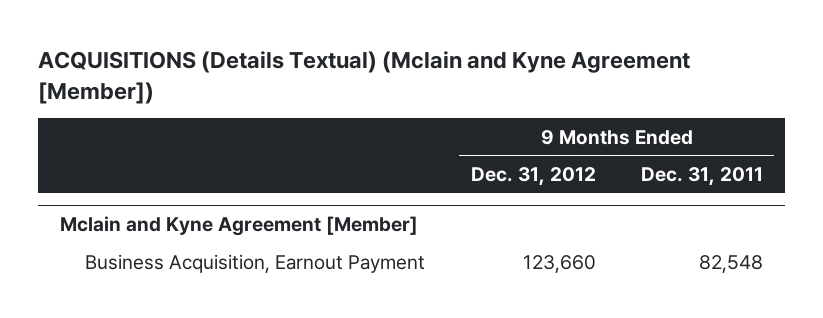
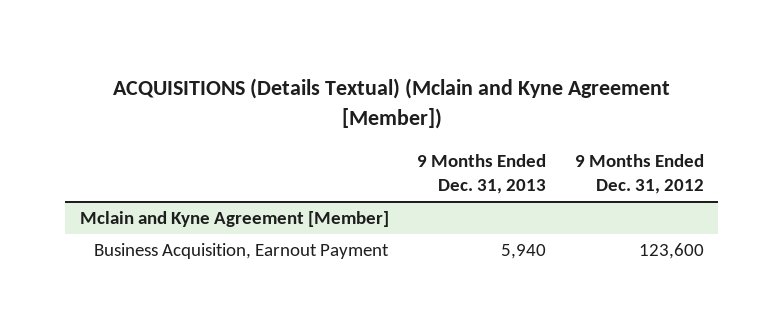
- | 9 Months Ended Dec. 31, 2012 | 9 Months Ended Dec. 31, 2011
+ | 9 Months Ended Dec. 31, 2013 | 9 Months Ended Dec. 31, 2012
@ Mclain and Kyne Agreement [Member]
- Business Acquisition, Earnout Payment | 123,660 | 82,548
+ Business Acquisition, Earnout Payment | 5,940 | 123,600

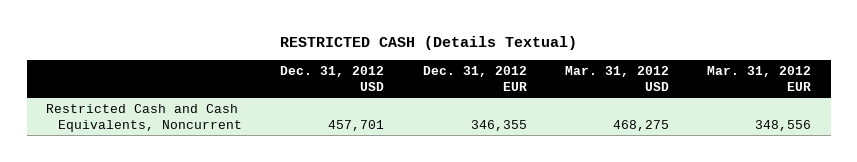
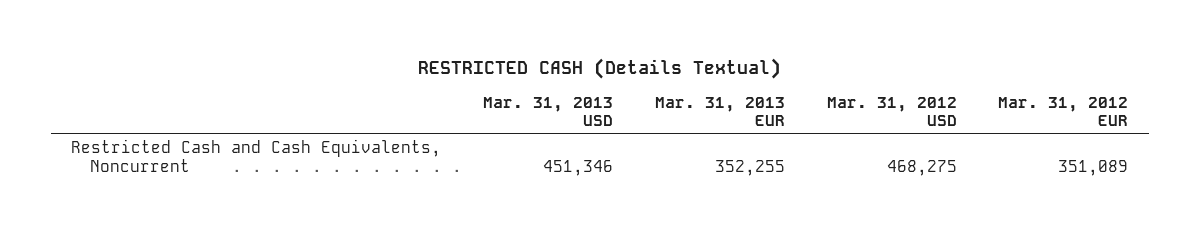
- | Dec. 31, 2012 USD | Dec. 31, 2012 EUR | Mar. 31, 2012 USD | Mar. 31, 2012 EUR
+ | Mar. 31, 2013 USD | Mar. 31, 2013 EUR | Mar. 31, 2012 USD | Mar. 31, 2012 EUR
- Restricted Cash and Cash Equivalents, Noncurrent | 457,701 | 346,355 | 468,275 | 348,556
+ Restricted Cash and Cash Equivalents, Noncurrent | 451,346 | 352,255 | 468,275 | 351,089

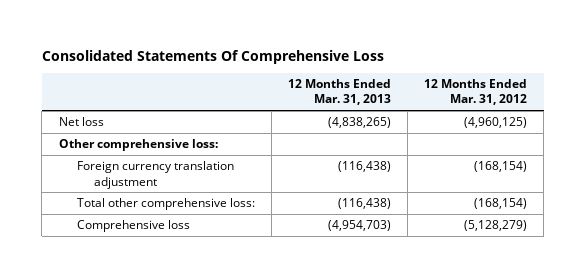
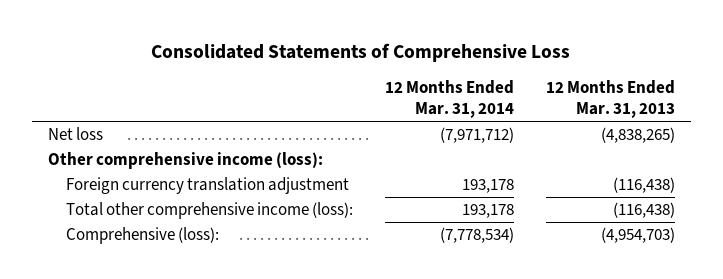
- Consolidated Statements Of Comprehensive Loss
+ Consolidated Statements of Comprehensive Loss
- | 12 Months Ended Mar. 31, 2013 | 12 Months Ended Mar. 31, 2012
+ | 12 Months Ended Mar. 31, 2014 | 12 Months Ended Mar. 31, 2013
- Other comprehensive loss:
+ Other comprehensive income (loss):
- Total other comprehensive loss: | (116,438) | (168,154)
- Comprehensive loss | (4,954,703) | (5,128,279)
+ Total other comprehensive income (loss): | 193,178 | (116,438)
+ Comprehensive (loss): | (7,778,534) | (4,954,703)

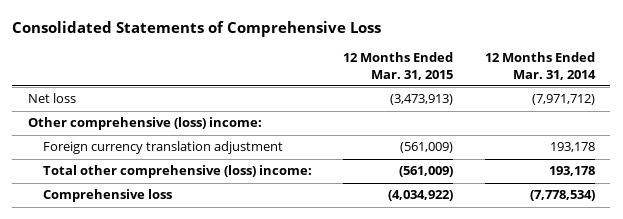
- | 12 Months Ended Mar. 31, 2014 | 12 Months Ended Mar. 31, 2013
+ | 12 Months Ended Mar. 31, 2015 | 12 Months Ended Mar. 31, 2014
- Other comprehensive income (loss):
+ Other comprehensive (loss) income:
- Total other comprehensive income (loss): | 193,178 | (116,438)
- Comprehensive (loss): | (7,778,534) | (4,954,703)
+ Total other comprehensive (loss) income: | (561,009) | 193,178
+ Comprehensive loss | (4,034,922) | (7,778,534)

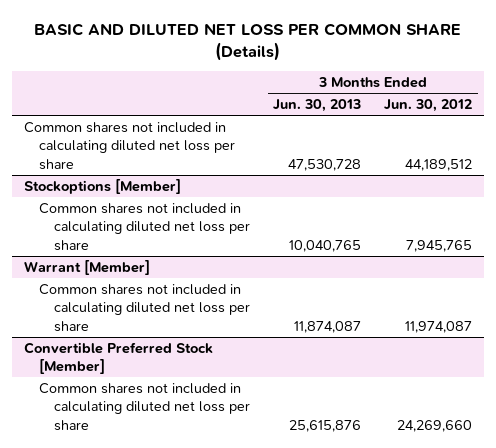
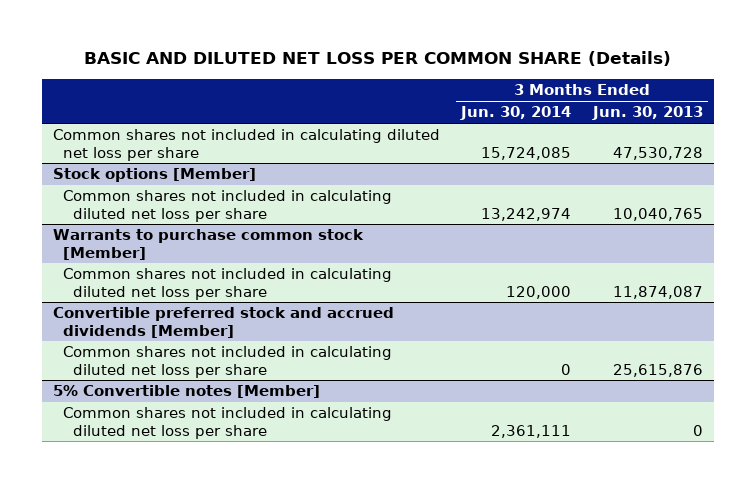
- | 3 Months Ended Jun. 30, 2013 | 3 Months Ended Jun. 30, 2012
+ | 3 Months Ended Jun. 30, 2014 | 3 Months Ended Jun. 30, 2013
- Stockoptions [Member]
+ Stock options [Member]
- Warrant [Member]
+ Warrants to purchase common stock [Member]
- Convertible Preferred Stock [Member]
+ Convertible preferred stock and accrued dividends [Member]
+ 5% Convertible notes [Member]
+ Common shares not included in calculating diluted net loss per share | 2,361,111 | 0

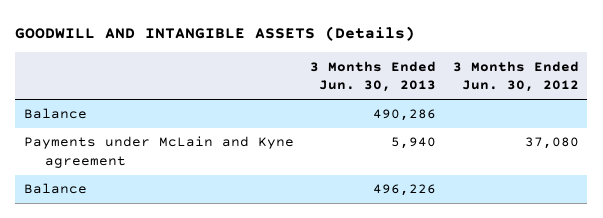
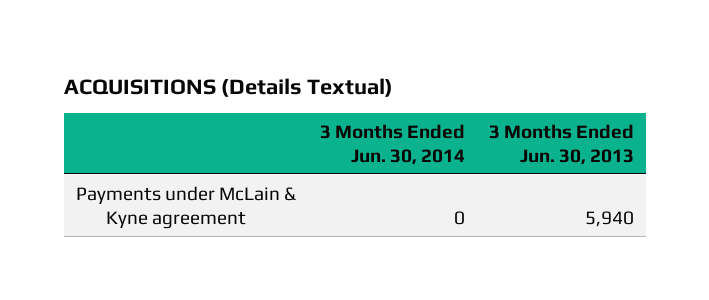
- GOODWILL AND INTANGIBLE ASSETS (Details)
+ ACQUISITIONS (Details Textual)
- | 3 Months Ended Jun. 30, 2013 | 3 Months Ended Jun. 30, 2012
+ | 3 Months Ended Jun. 30, 2014 | 3 Months Ended Jun. 30, 2013
- Balance | 490,286 |
- Payments under McLain and Kyne agreement | 5,940 | 37,080
- Balance | 496,226 |
+ Payments under McLain & Kyne agreement | 0 | 5,940

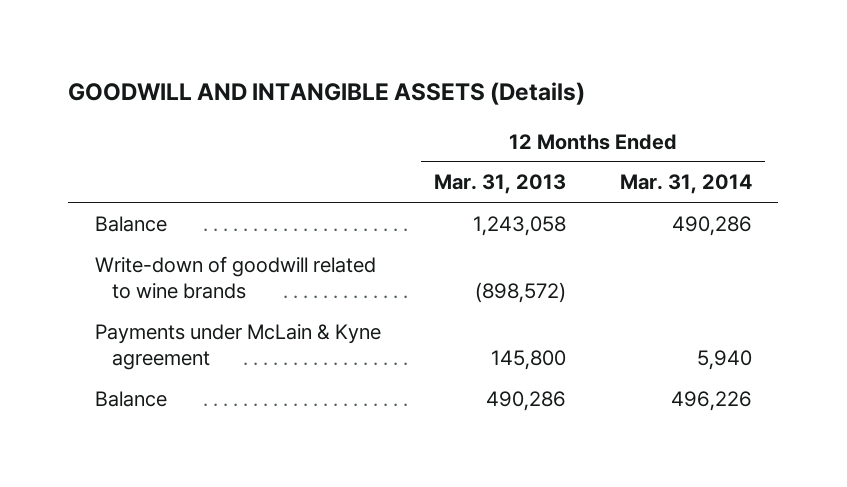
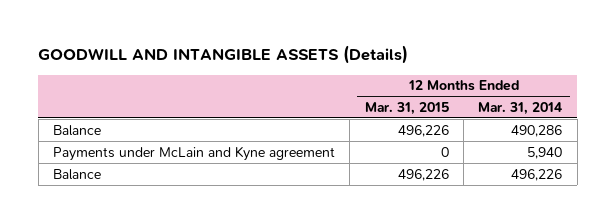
- | 12 Months Ended Mar. 31, 2013 | 12 Months Ended Mar. 31, 2014
+ | 12 Months Ended Mar. 31, 2015 | 12 Months Ended Mar. 31, 2014
- Write-down of goodwill related to wine brands | (898,572) |
- Payments under McLain & Kyne agreement | 145,800 | 5,940
+ Payments under McLain and Kyne agreement | 0 | 5,940

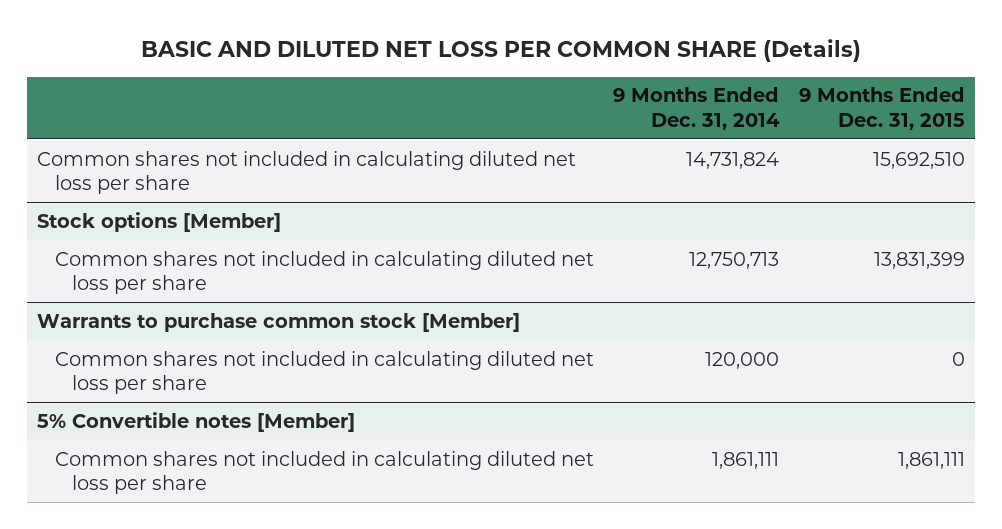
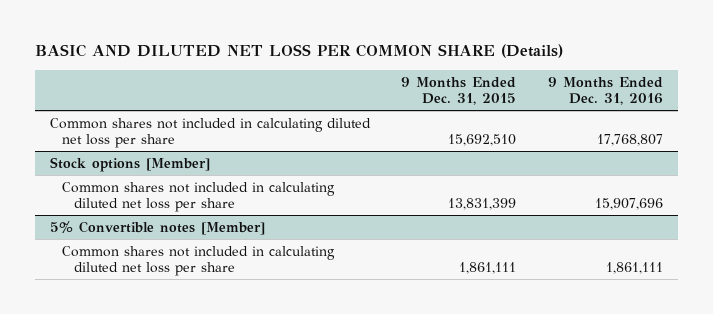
- | 9 Months Ended Dec. 31, 2014 | 9 Months Ended Dec. 31, 2015
+ | 9 Months Ended Dec. 31, 2015 | 9 Months Ended Dec. 31, 2016
- Warrants to purchase common stock [Member]
- Common shares not included in calculating diluted net loss per share | 120,000 | 0

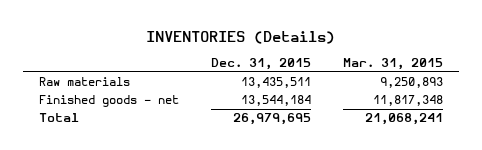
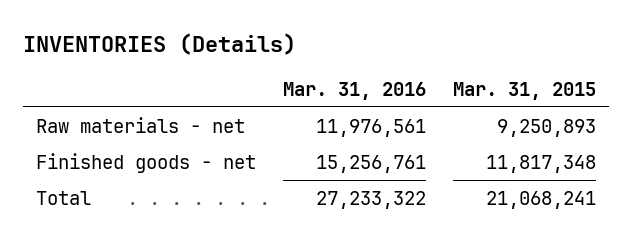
- | Dec. 31, 2015 | Mar. 31, 2015
+ | Mar. 31, 2016 | Mar. 31, 2015
- Raw materials | 13,435,511 | 9,250,893
+ Raw materials - net | 11,976,561 | 9,250,893

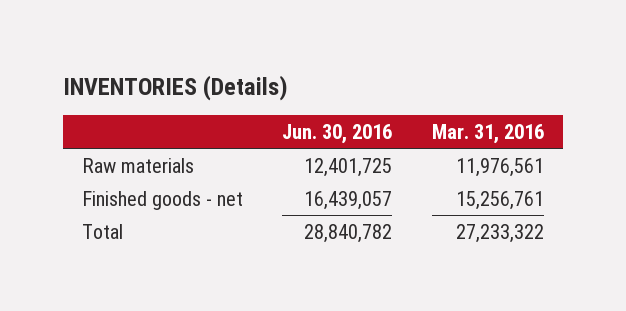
- | Mar. 31, 2016 | Mar. 31, 2015
+ | Jun. 30, 2016 | Mar. 31, 2016
- Raw materials - net | 11,976,561 | 9,250,893
+ Raw materials | 12,401,725 | 11,976,561

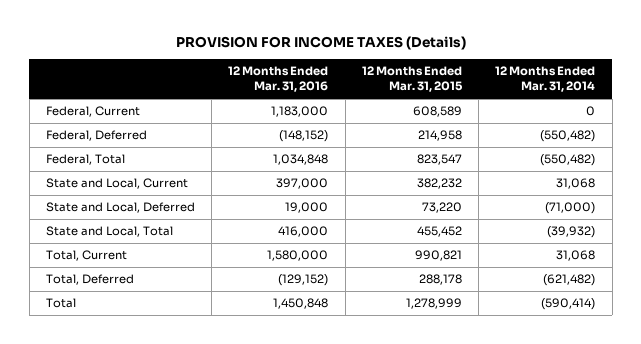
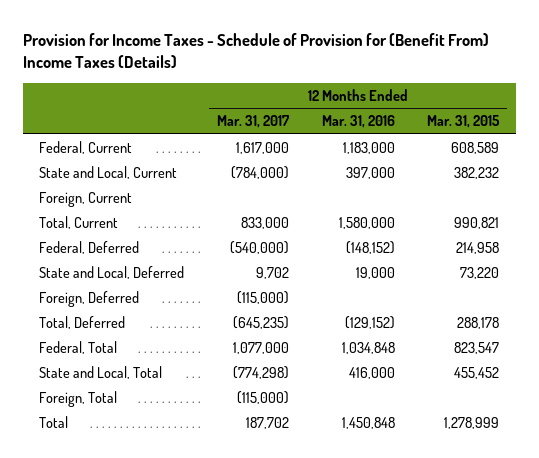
- PROVISION FOR INCOME TAXES (Details)
+ Provision for Income Taxes - Schedule of Provision for (Benefit From) Income Taxes (Details)
- | 12 Months Ended Mar. 31, 2016 | 12 Months Ended Mar. 31, 2015 | 12 Months Ended Mar. 31, 2014
+ | 12 Months Ended Mar. 31, 2017 | 12 Months Ended Mar. 31, 2016 | 12 Months Ended Mar. 31, 2015
+ Foreign, Current
moved down: Federal, Deferred | (540,000) | (148,152) | 214,958
moved down: State and Local, Deferred | 9,702 | 19,000 | 73,220
+ Foreign, Deferred | (115,000) | |
moved down: Federal, Total | 1,077,000 | 1,034,848 | 823,547
moved down: State and Local, Total | (774,298) | 416,000 | 455,452
+ Foreign, Total | (115,000) | |

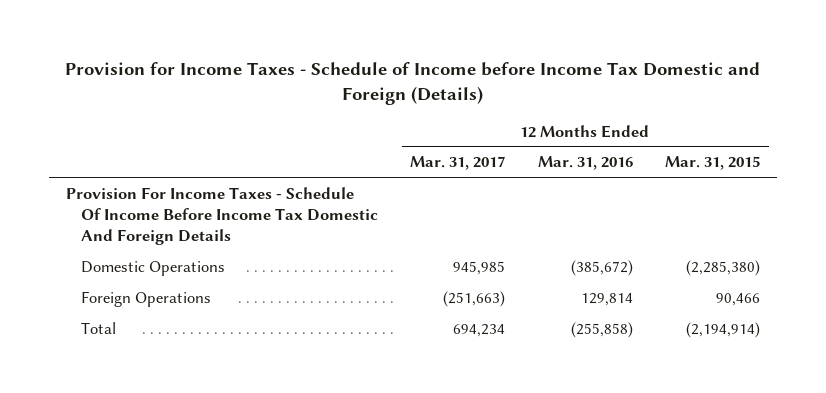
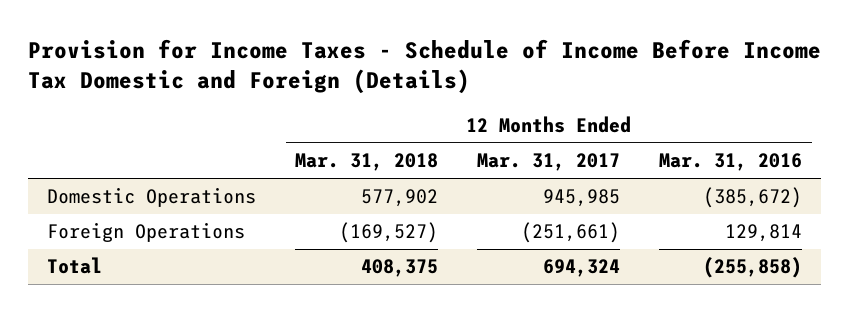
- Provision for Income Taxes - Schedule of Income before Income Tax Domestic and Foreign (Details)
+ Provision for Income Taxes - Schedule of Income Before Income Tax Domestic and Foreign (Details)
- | 12 Months Ended Mar. 31, 2017 | 12 Months Ended Mar. 31, 2016 | 12 Months Ended Mar. 31, 2015
+ | 12 Months Ended Mar. 31, 2018 | 12 Months Ended Mar. 31, 2017 | 12 Months Ended Mar. 31, 2016
- Provision For Income Taxes - Schedule Of Income Before Income Tax Domestic And Foreign Details
- Foreign Operations | (251,663) | 129,814 | 90,466
- Total | 694,234 | (255,858) | (2,194,914)
+ Foreign Operations | (169,527) | (251,661) | 129,814
+ Total | 408,375 | 694,324 | (255,858)

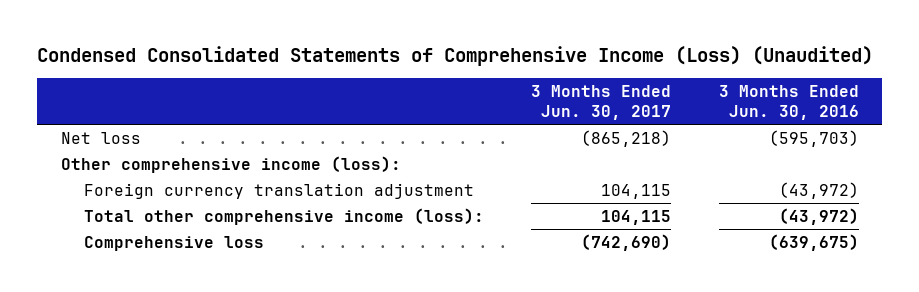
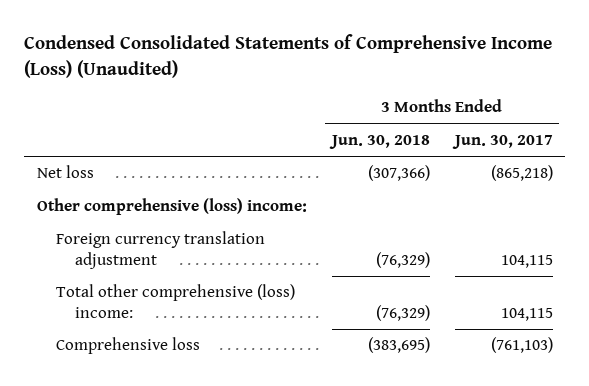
- | 3 Months Ended Jun. 30, 2017 | 3 Months Ended Jun. 30, 2016
+ | 3 Months Ended Jun. 30, 2018 | 3 Months Ended Jun. 30, 2017
- Other comprehensive income (loss):
+ Other comprehensive (loss) income:
- Total other comprehensive income (loss): | 104,115 | (43,972)
- Comprehensive loss | (742,690) | (639,675)
+ Total other comprehensive (loss) income: | (76,329) | 104,115
+ Comprehensive loss | (383,695) | (761,103)

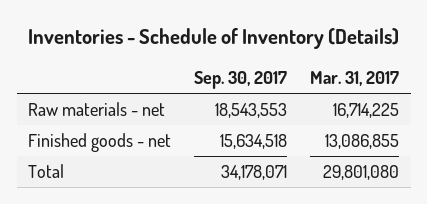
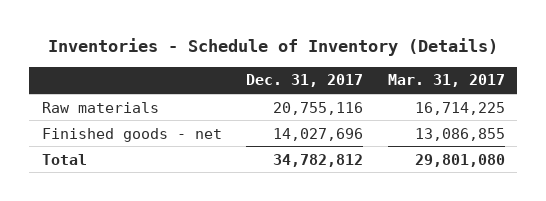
- | Sep. 30, 2017 | Mar. 31, 2017
+ | Dec. 31, 2017 | Mar. 31, 2017
- Raw materials - net | 18,543,553 | 16,714,225
+ Raw materials | 20,755,116 | 16,714,225

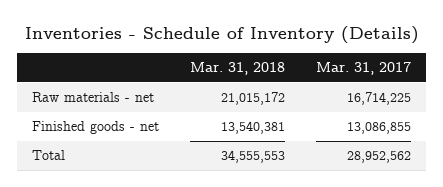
- | Dec. 31, 2017 | Mar. 31, 2017
+ | Mar. 31, 2018 | Mar. 31, 2017
- Raw materials | 20,755,116 | 16,714,225
+ Raw materials - net | 21,015,172 | 16,714,225
- Total | 34,782,812 | 29,801,080
+ Total | 34,555,553 | 28,952,562

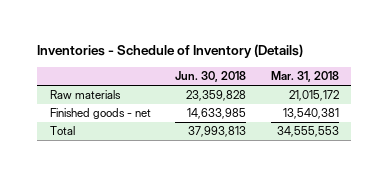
- | Mar. 31, 2018 | Mar. 31, 2017
+ | Jun. 30, 2018 | Mar. 31, 2018
- Raw materials - net | 21,015,172 | 16,714,225
+ Raw materials | 23,359,828 | 21,015,172

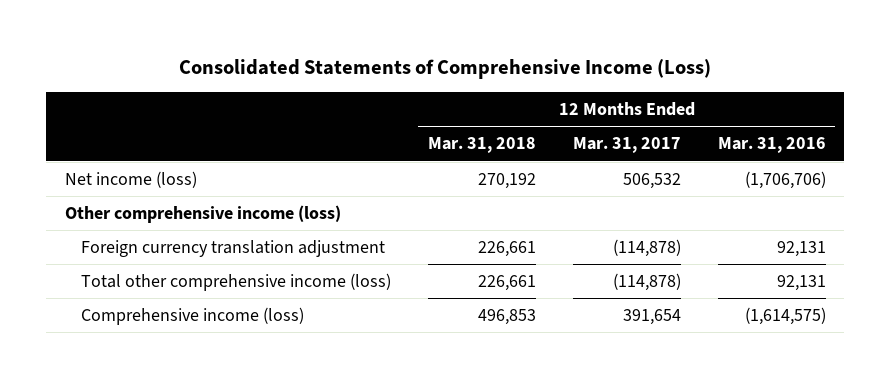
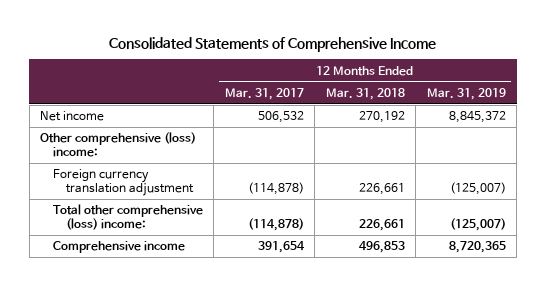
- Consolidated Statements of Comprehensive Income (Loss)
+ Consolidated Statements of Comprehensive Income
- | 12 Months Ended Mar. 31, 2018 | 12 Months Ended Mar. 31, 2017 | 12 Months Ended Mar. 31, 2016
+ | 12 Months Ended Mar. 31, 2017 | 12 Months Ended Mar. 31, 2018 | 12 Months Ended Mar. 31, 2019
- Net income (loss) | 270,192 | 506,532 | (1,706,706)
- Other comprehensive income (loss)
+ Net income | 506,532 | 270,192 | 8,845,372
+ Other comprehensive (loss) income:
- Total other comprehensive income (loss) | 226,661 | (114,878) | 92,131
- Comprehensive income (loss) | 496,853 | 391,654 | (1,614,575)
+ Total other comprehensive (loss) income: | (114,878) | 226,661 | (125,007)
+ Comprehensive income | 391,654 | 496,853 | 8,720,365

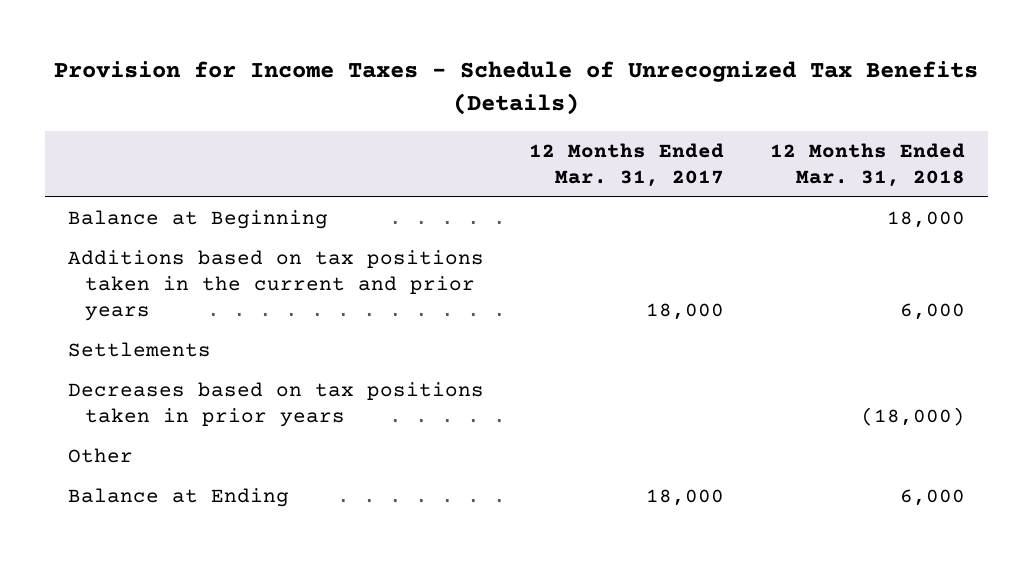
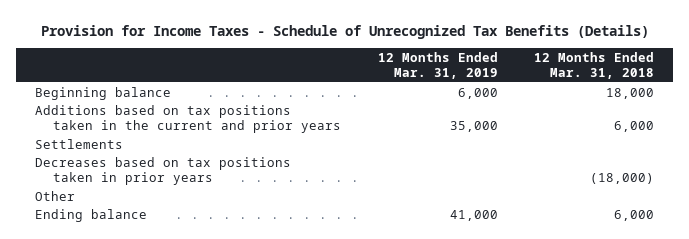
- | 12 Months Ended Mar. 31, 2017 | 12 Months Ended Mar. 31, 2018
+ | 12 Months Ended Mar. 31, 2019 | 12 Months Ended Mar. 31, 2018
- Balance at Beginning | | 18,000
+ Beginning balance | 6,000 | 18,000
- Balance at Ending | 18,000 | 6,000
+ Ending balance | 41,000 | 6,000

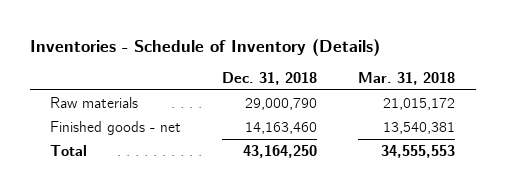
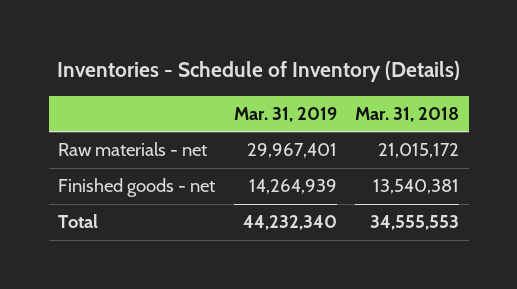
- | Dec. 31, 2018 | Mar. 31, 2018
+ | Mar. 31, 2019 | Mar. 31, 2018
- Raw materials | 29,000,790 | 21,015,172
+ Raw materials - net | 29,967,401 | 21,015,172

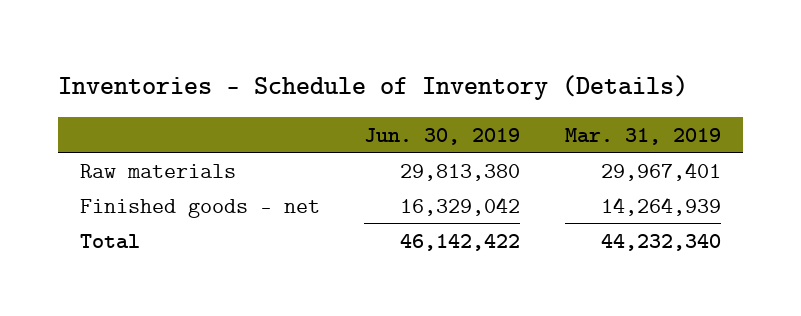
- | Mar. 31, 2019 | Mar. 31, 2018
+ | Jun. 30, 2019 | Mar. 31, 2019
- Raw materials - net | 29,967,401 | 21,015,172
+ Raw materials | 29,813,380 | 29,967,401

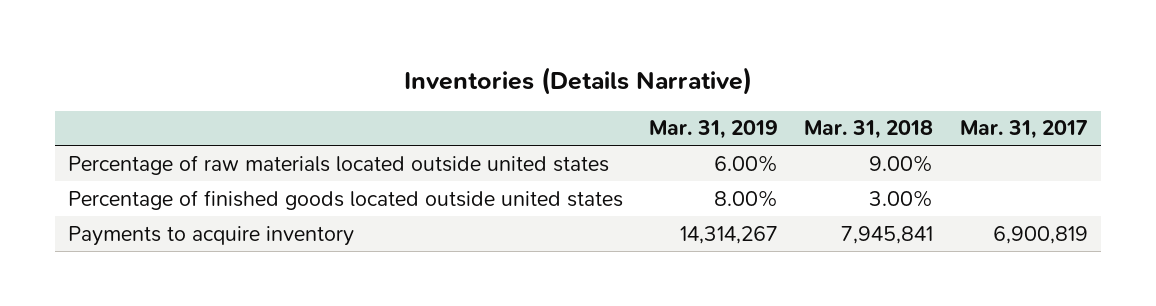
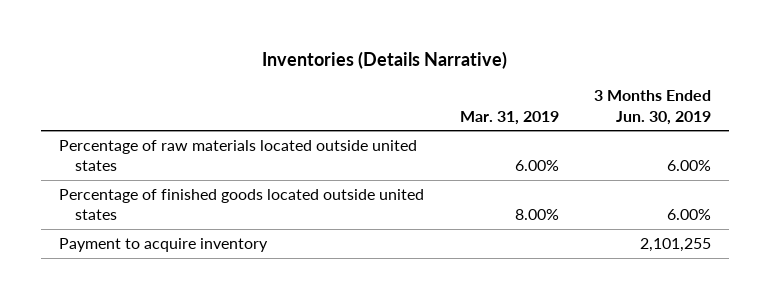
- | Mar. 31, 2019 | Mar. 31, 2018 | Mar. 31, 2017
+ | Mar. 31, 2019 | 3 Months Ended Jun. 30, 2019
- Payments to acquire inventory | 14,314,267 | 7,945,841 | 6,900,819
+ Payment to acquire inventory | | 2,101,255

